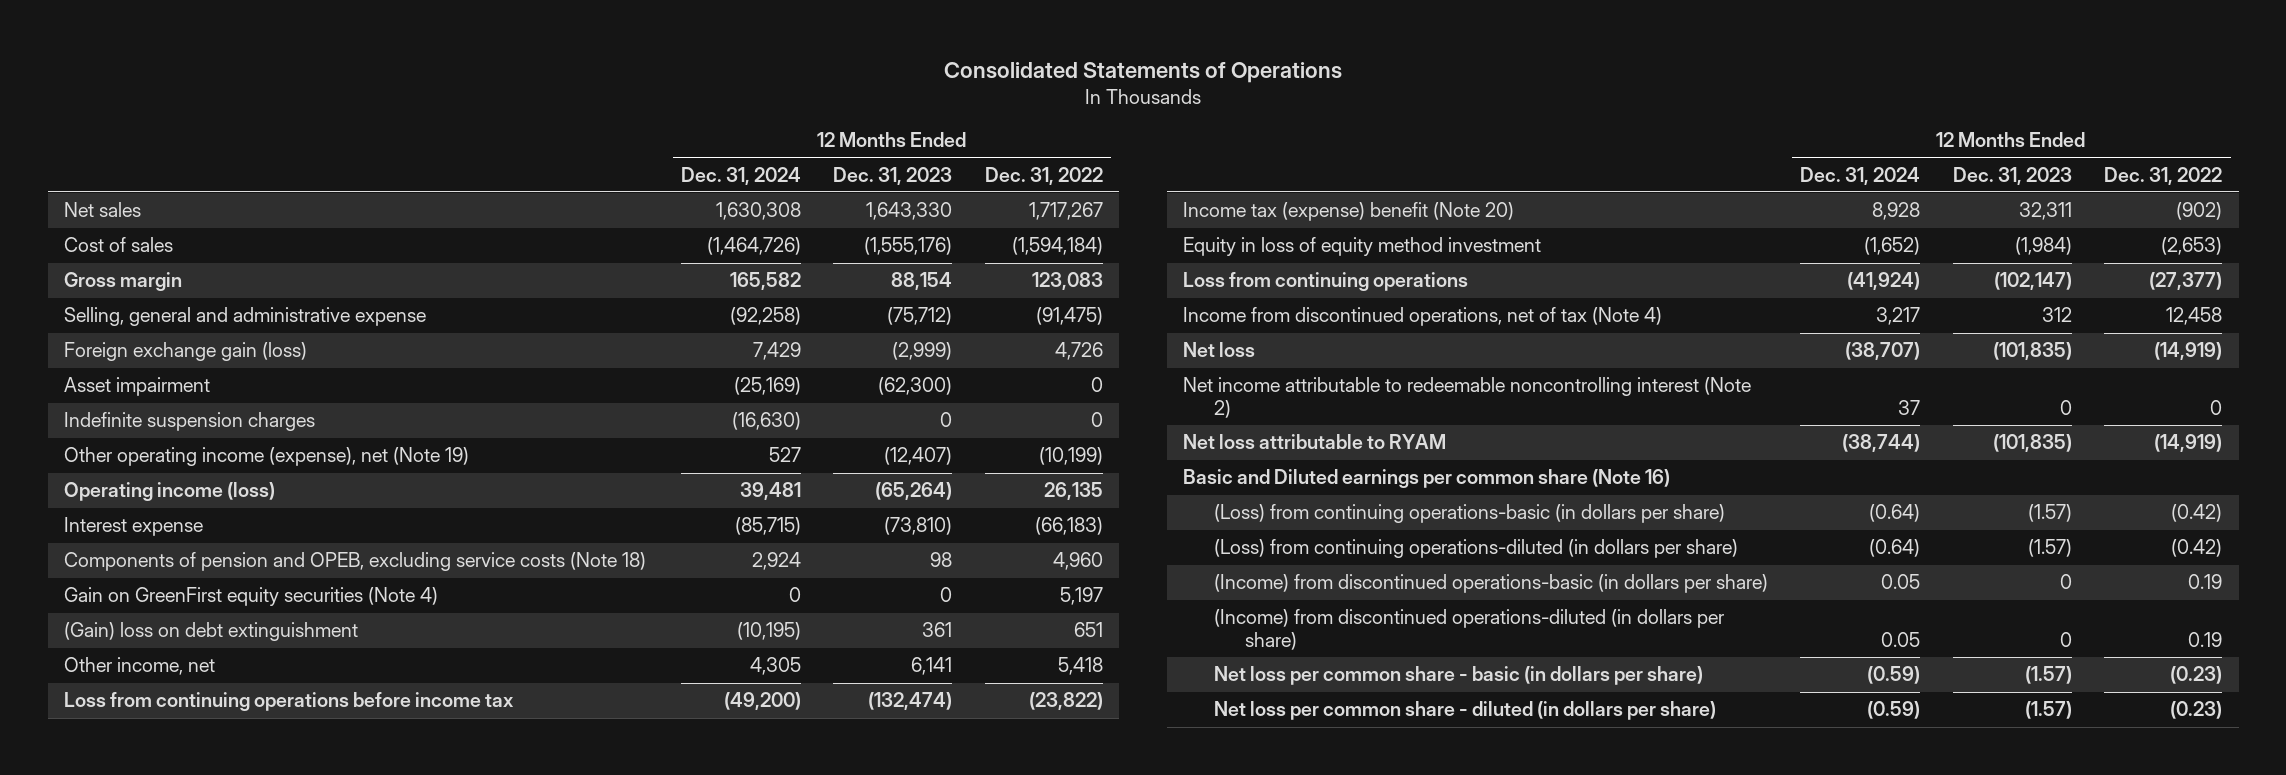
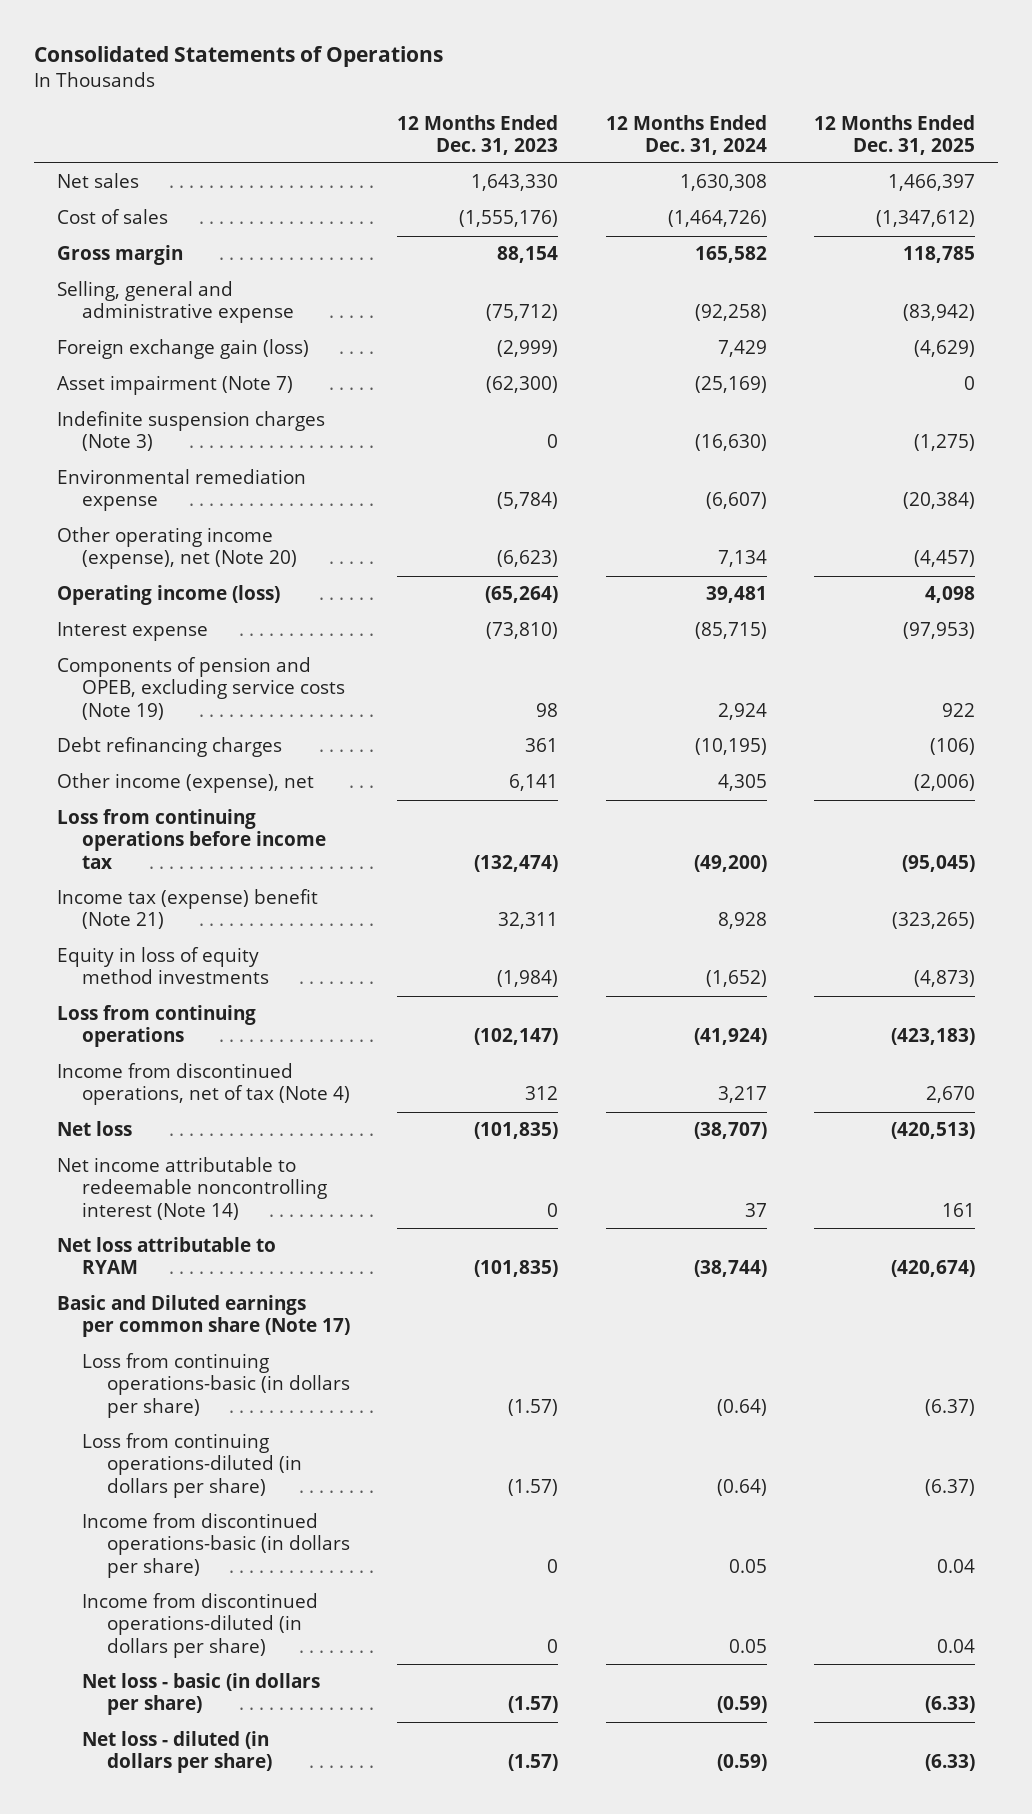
- | 12 Months Ended Dec. 31, 2024 | 12 Months Ended Dec. 31, 2023 | 12 Months Ended Dec. 31, 2022
+ | 12 Months Ended Dec. 31, 2023 | 12 Months Ended Dec. 31, 2024 | 12 Months Ended Dec. 31, 2025
- Asset impairment | (25,169) | (62,300) | 0
- Indefinite suspension charges | (16,630) | 0 | 0
- Other operating income (expense), net (Note 19) | 527 | (12,407) | (10,199)
+ Asset impairment (Note 7) | (62,300) | (25,169) | 0
+ Indefinite suspension charges (Note 3) | 0 | (16,630) | (1,275)
+ Environmental remediation expense | (5,784) | (6,607) | (20,384)
+ Other operating income (expense), net (Note 20) | (6,623) | 7,134 | (4,457)
- Components of pension and OPEB, excluding service costs (Note 18) | 2,924 | 98 | 4,960
- Gain on GreenFirst equity securities (Note 4) | 0 | 0 | 5,197
- (Gain) loss on debt extinguishment | (10,195) | 361 | 651
- Other income, net | 4,305 | 6,141 | 5,418
+ Components of pension and OPEB, excluding service costs (Note 19) | 98 | 2,924 | 922
+ Debt refinancing charges | 361 | (10,195) | (106)
+ Other income (expense), net | 6,141 | 4,305 | (2,006)
- Income tax (expense) benefit (Note 20) | 8,928 | 32,311 | (902)
- Equity in loss of equity method investment | (1,652) | (1,984) | (2,653)
+ Income tax (expense) benefit (Note 21) | 32,311 | 8,928 | (323,265)
+ Equity in loss of equity method investments | (1,984) | (1,652) | (4,873)
- Net income attributable to redeemable noncontrolling interest (Note 2) | 37 | 0 | 0
+ Net income attributable to redeemable noncontrolling interest (Note 14) | 0 | 37 | 161
- Basic and Diluted earnings per common share (Note 16)
- (Loss) from continuing operations-basic (in dollars per share) | (0.64) | (1.57) | (0.42)
- (Loss) from continuing operations-diluted (in dollars per share) | (0.64) | (1.57) | (0.42)
- (Income) from discontinued operations-basic (in dollars per share) | 0.05 | 0 | 0.19
- (Income) from discontinued operations-diluted (in dollars per share) | 0.05 | 0 | 0.19
- Net loss per common share - basic (in dollars per share) | (0.59) | (1.57) | (0.23)
- Net loss per common share - diluted (in dollars per share) | (0.59) | (1.57) | (0.23)
+ Basic and Diluted earnings per common share (Note 17)
+ Loss from continuing operations-basic (in dollars per share) | (1.57) | (0.64) | (6.37)
+ Loss from continuing operations-diluted (in dollars per share) | (1.57) | (0.64) | (6.37)
+ Income from discontinued operations-basic (in dollars per share) | 0 | 0.05 | 0.04
+ Income from discontinued operations-diluted (in dollars per share) | 0 | 0.05 | 0.04
+ Net loss - basic (in dollars per share) | (1.57) | (0.59) | (6.33)
+ Net loss - diluted (in dollars per share) | (1.57) | (0.59) | (6.33)

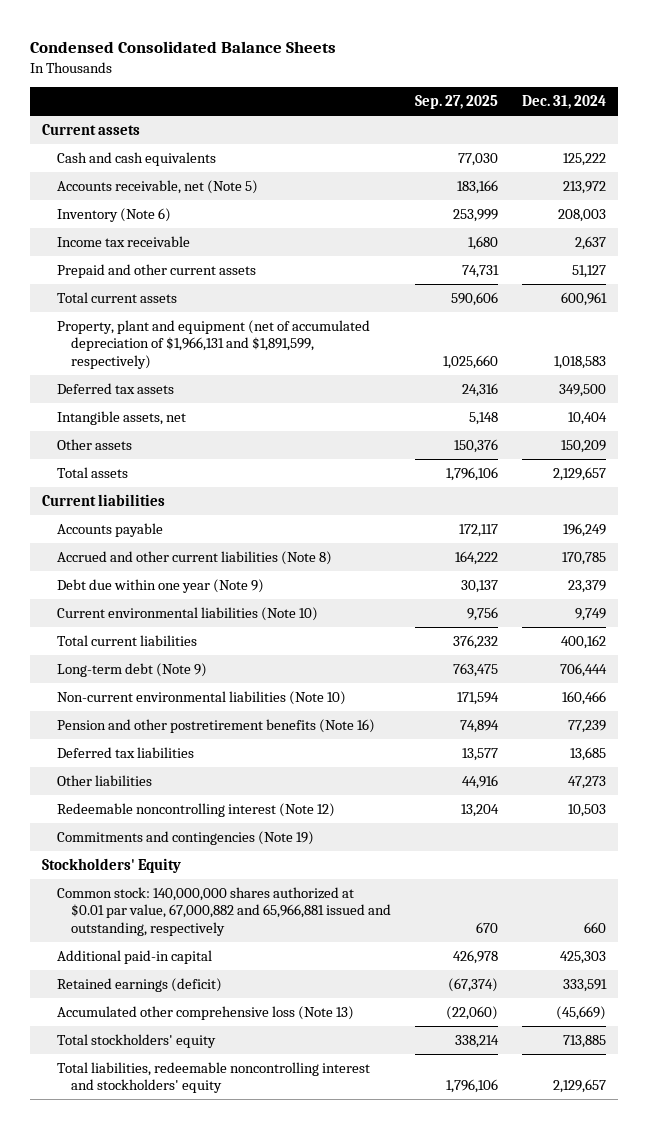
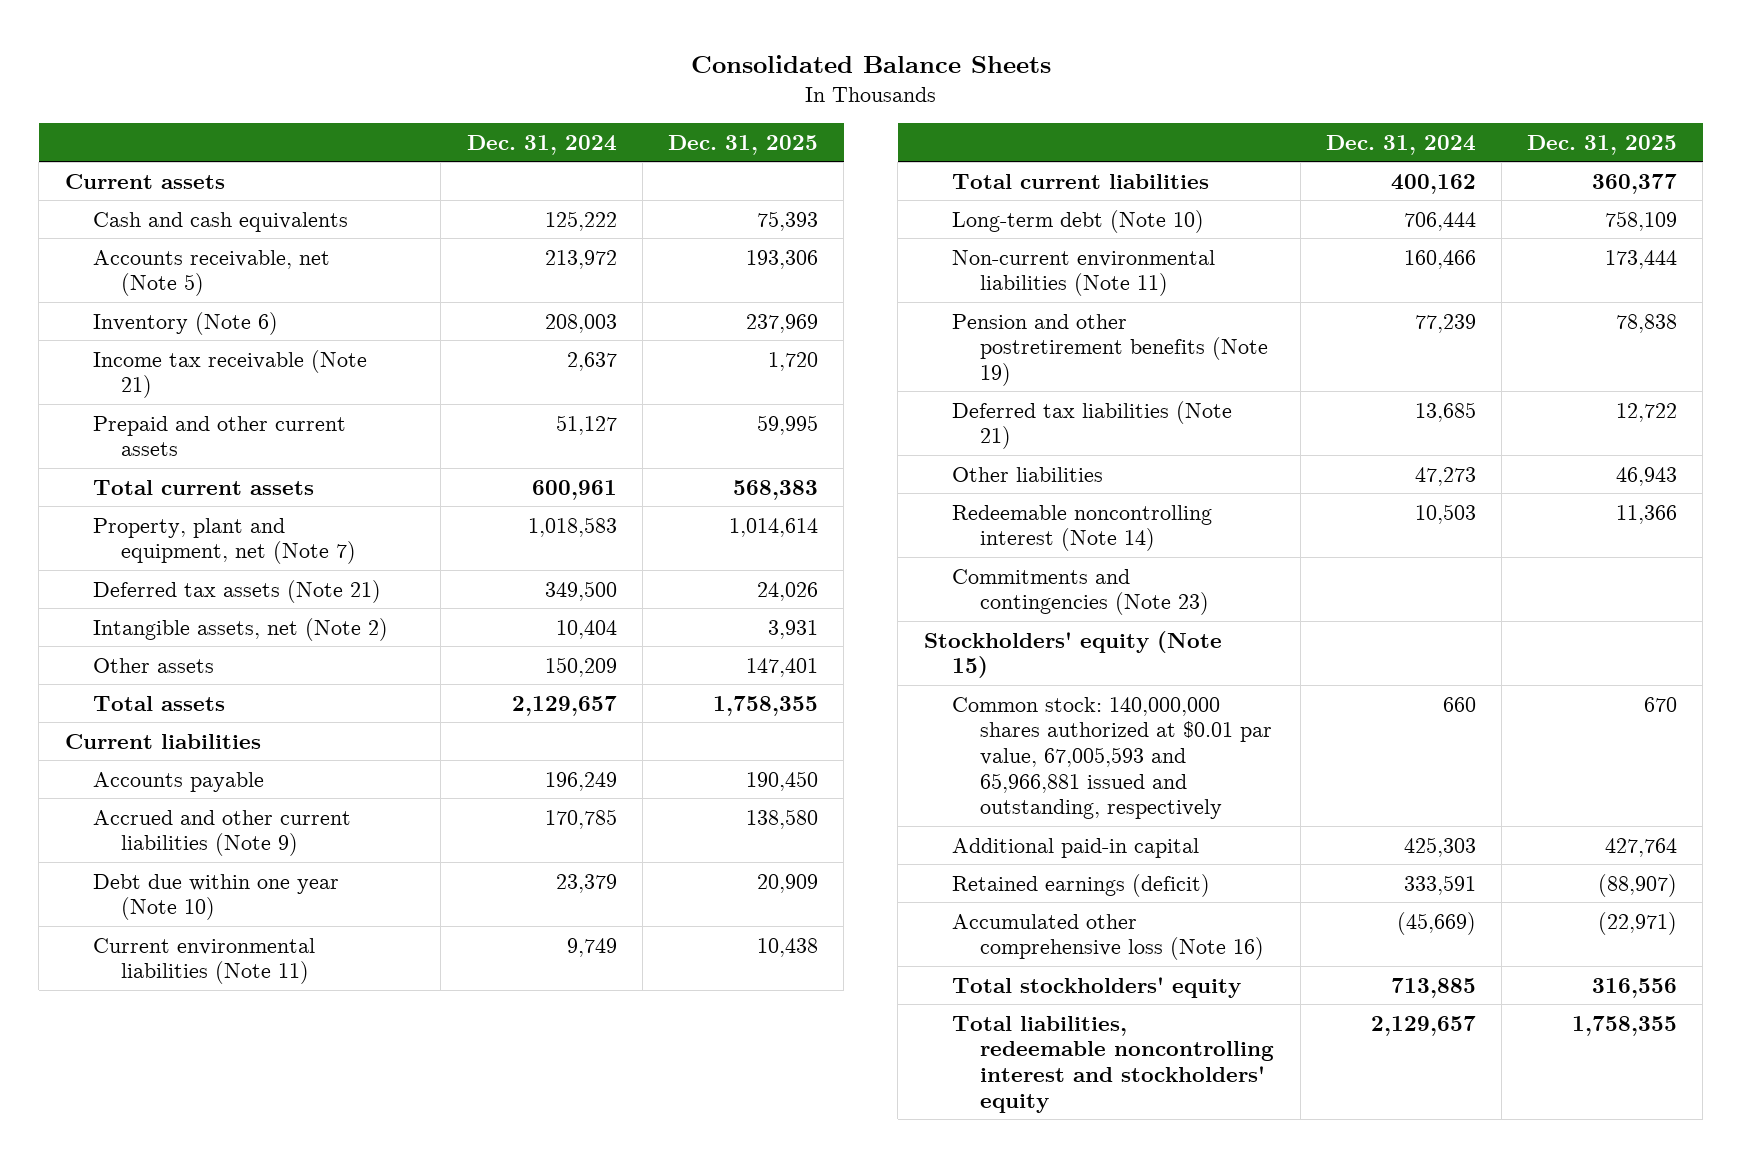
- Condensed Consolidated Balance Sheets
+ Consolidated Balance Sheets
- | Sep. 27, 2025 | Dec. 31, 2024
+ | Dec. 31, 2024 | Dec. 31, 2025
- Income tax receivable | 1,680 | 2,637
+ Income tax receivable (Note 21) | 2,637 | 1,720
- Property, plant and equipment (net of accumulated depreciation of $1,966,131 and $1,891,599, respectively) | 1,025,660 | 1,018,583
- Deferred tax assets | 24,316 | 349,500
- Intangible assets, net | 5,148 | 10,404
+ Property, plant and equipment, net (Note 7) | 1,018,583 | 1,014,614
+ Deferred tax assets (Note 21) | 349,500 | 24,026
+ Intangible assets, net (Note 2) | 10,404 | 3,931
- Accrued and other current liabilities (Note 8) | 164,222 | 170,785
- Debt due within one year (Note 9) | 30,137 | 23,379
- Current environmental liabilities (Note 10) | 9,756 | 9,749
+ Accrued and other current liabilities (Note 9) | 170,785 | 138,580
+ Debt due within one year (Note 10) | 23,379 | 20,909
+ Current environmental liabilities (Note 11) | 9,749 | 10,438
- Long-term debt (Note 9) | 763,475 | 706,444
- Non-current environmental liabilities (Note 10) | 171,594 | 160,466
- Pension and other postretirement benefits (Note 16) | 74,894 | 77,239
- Deferred tax liabilities | 13,577 | 13,685
+ Long-term debt (Note 10) | 706,444 | 758,109
+ Non-current environmental liabilities (Note 11) | 160,466 | 173,444
+ Pension and other postretirement benefits (Note 19) | 77,239 | 78,838
+ Deferred tax liabilities (Note 21) | 13,685 | 12,722
- Redeemable noncontrolling interest (Note 12) | 13,204 | 10,503
- Commitments and contingencies (Note 19)
- Stockholders' Equity
- Common stock: 140,000,000 shares authorized at $0.01 par value, 67,000,882 and 65,966,881 issued and outstanding, respectively | 670 | 660
+ Redeemable noncontrolling interest (Note 14) | 10,503 | 11,366
+ Commitments and contingencies (Note 23)
+ Stockholders' equity (Note 15)
+ Common stock: 140,000,000 shares authorized at $0.01 par value, 67,005,593 and 65,966,881 issued and outstanding, respectively | 660 | 670
- Accumulated other comprehensive loss (Note 13) | (22,060) | (45,669)
+ Accumulated other comprehensive loss (Note 16) | (45,669) | (22,971)

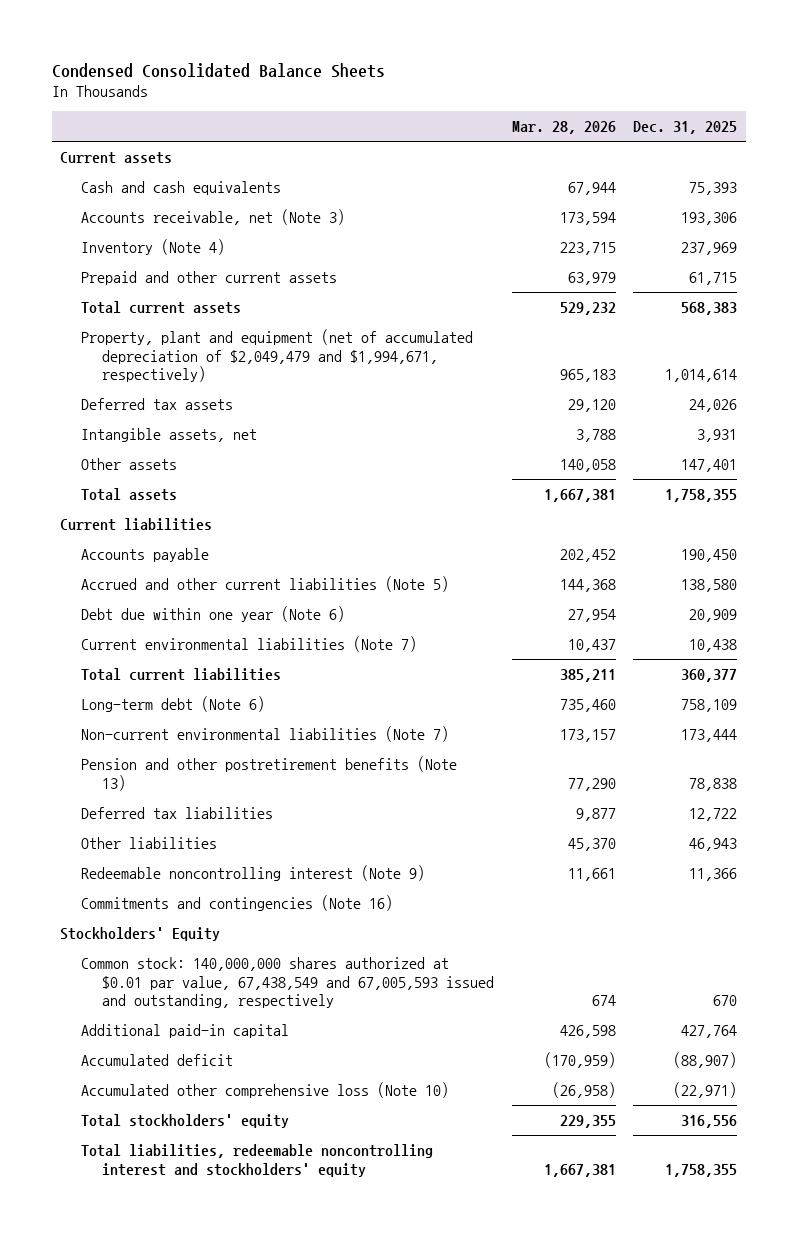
- Consolidated Balance Sheets
+ Condensed Consolidated Balance Sheets
- | Dec. 31, 2024 | Dec. 31, 2025
+ | Mar. 28, 2026 | Dec. 31, 2025
- Accounts receivable, net (Note 5) | 213,972 | 193,306
- Inventory (Note 6) | 208,003 | 237,969
- Income tax receivable (Note 21) | 2,637 | 1,720
- Prepaid and other current assets | 51,127 | 59,995
+ Accounts receivable, net (Note 3) | 173,594 | 193,306
+ Inventory (Note 4) | 223,715 | 237,969
+ Prepaid and other current assets | 63,979 | 61,715
- Property, plant and equipment, net (Note 7) | 1,018,583 | 1,014,614
- Deferred tax assets (Note 21) | 349,500 | 24,026
- Intangible assets, net (Note 2) | 10,404 | 3,931
+ Property, plant and equipment (net of accumulated depreciation of $2,049,479 and $1,994,671, respectively) | 965,183 | 1,014,614
+ Deferred tax assets | 29,120 | 24,026
+ Intangible assets, net | 3,788 | 3,931
- Accrued and other current liabilities (Note 9) | 170,785 | 138,580
- Debt due within one year (Note 10) | 23,379 | 20,909
- Current environmental liabilities (Note 11) | 9,749 | 10,438
+ Accrued and other current liabilities (Note 5) | 144,368 | 138,580
+ Debt due within one year (Note 6) | 27,954 | 20,909
+ Current environmental liabilities (Note 7) | 10,437 | 10,438
- Long-term debt (Note 10) | 706,444 | 758,109
- Non-current environmental liabilities (Note 11) | 160,466 | 173,444
- Pension and other postretirement benefits (Note 19) | 77,239 | 78,838
- Deferred tax liabilities (Note 21) | 13,685 | 12,722
+ Long-term debt (Note 6) | 735,460 | 758,109
+ Non-current environmental liabilities (Note 7) | 173,157 | 173,444
+ Pension and other postretirement benefits (Note 13) | 77,290 | 78,838
+ Deferred tax liabilities | 9,877 | 12,722
- Redeemable noncontrolling interest (Note 14) | 10,503 | 11,366
- Commitments and contingencies (Note 23)
- Stockholders' equity (Note 15)
- Common stock: 140,000,000 shares authorized at $0.01 par value, 67,005,593 and 65,966,881 issued and outstanding, respectively | 660 | 670
+ Redeemable noncontrolling interest (Note 9) | 11,661 | 11,366
+ Commitments and contingencies (Note 16)
+ Stockholders' Equity
+ Common stock: 140,000,000 shares authorized at $0.01 par value, 67,438,549 and 67,005,593 issued and outstanding, respectively | 674 | 670
- Retained earnings (deficit) | 333,591 | (88,907)
- Accumulated other comprehensive loss (Note 16) | (45,669) | (22,971)
+ Accumulated deficit | (170,959) | (88,907)
+ Accumulated other comprehensive loss (Note 10) | (26,958) | (22,971)

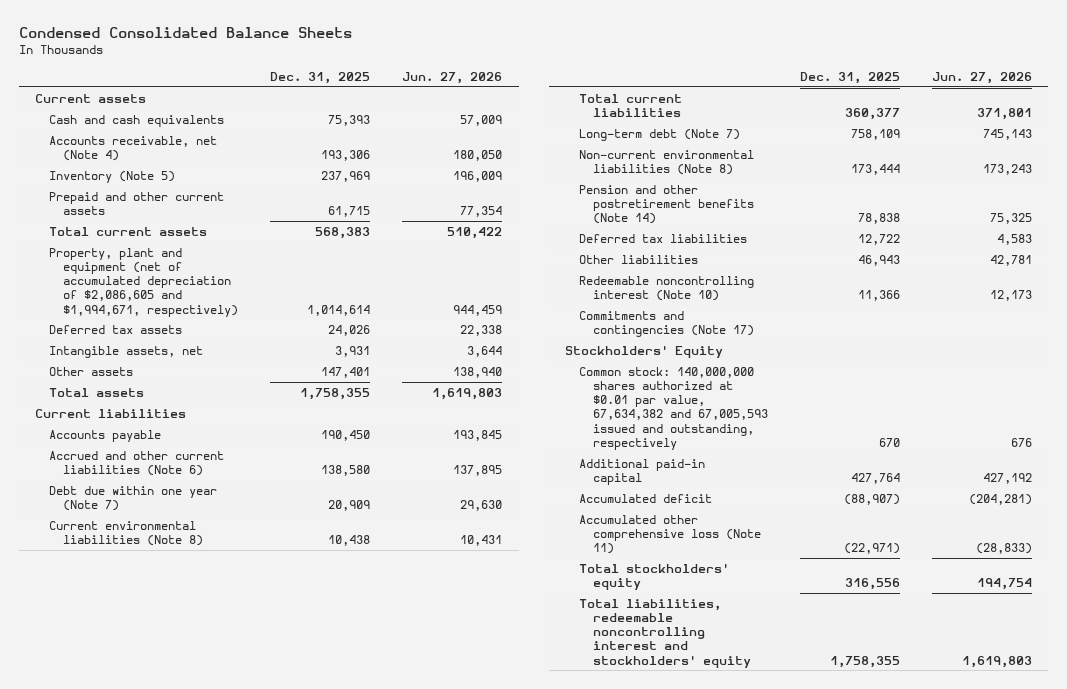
- | Mar. 28, 2026 | Dec. 31, 2025
+ | Dec. 31, 2025 | Jun. 27, 2026
- Accounts receivable, net (Note 3) | 173,594 | 193,306
- Inventory (Note 4) | 223,715 | 237,969
+ Accounts receivable, net (Note 4) | 193,306 | 180,050
+ Inventory (Note 5) | 237,969 | 196,009
- Property, plant and equipment (net of accumulated depreciation of $2,049,479 and $1,994,671, respectively) | 965,183 | 1,014,614
+ Property, plant and equipment (net of accumulated depreciation of $2,086,605 and $1,994,671, respectively) | 1,014,614 | 944,459
- Accrued and other current liabilities (Note 5) | 144,368 | 138,580
- Debt due within one year (Note 6) | 27,954 | 20,909
- Current environmental liabilities (Note 7) | 10,437 | 10,438
+ Accrued and other current liabilities (Note 6) | 138,580 | 137,895
+ Debt due within one year (Note 7) | 20,909 | 29,630
+ Current environmental liabilities (Note 8) | 10,438 | 10,431
- Long-term debt (Note 6) | 735,460 | 758,109
- Non-current environmental liabilities (Note 7) | 173,157 | 173,444
- Pension and other postretirement benefits (Note 13) | 77,290 | 78,838
+ Long-term debt (Note 7) | 758,109 | 745,143
+ Non-current environmental liabilities (Note 8) | 173,444 | 173,243
+ Pension and other postretirement benefits (Note 14) | 78,838 | 75,325
- Redeemable noncontrolling interest (Note 9) | 11,661 | 11,366
- Commitments and contingencies (Note 16)
+ Redeemable noncontrolling interest (Note 10) | 11,366 | 12,173
+ Commitments and contingencies (Note 17)
- Common stock: 140,000,000 shares authorized at $0.01 par value, 67,438,549 and 67,005,593 issued and outstanding, respectively | 674 | 670
+ Common stock: 140,000,000 shares authorized at $0.01 par value, 67,634,382 and 67,005,593 issued and outstanding, respectively | 670 | 676
- Accumulated other comprehensive loss (Note 10) | (26,958) | (22,971)
+ Accumulated other comprehensive loss (Note 11) | (22,971) | (28,833)

